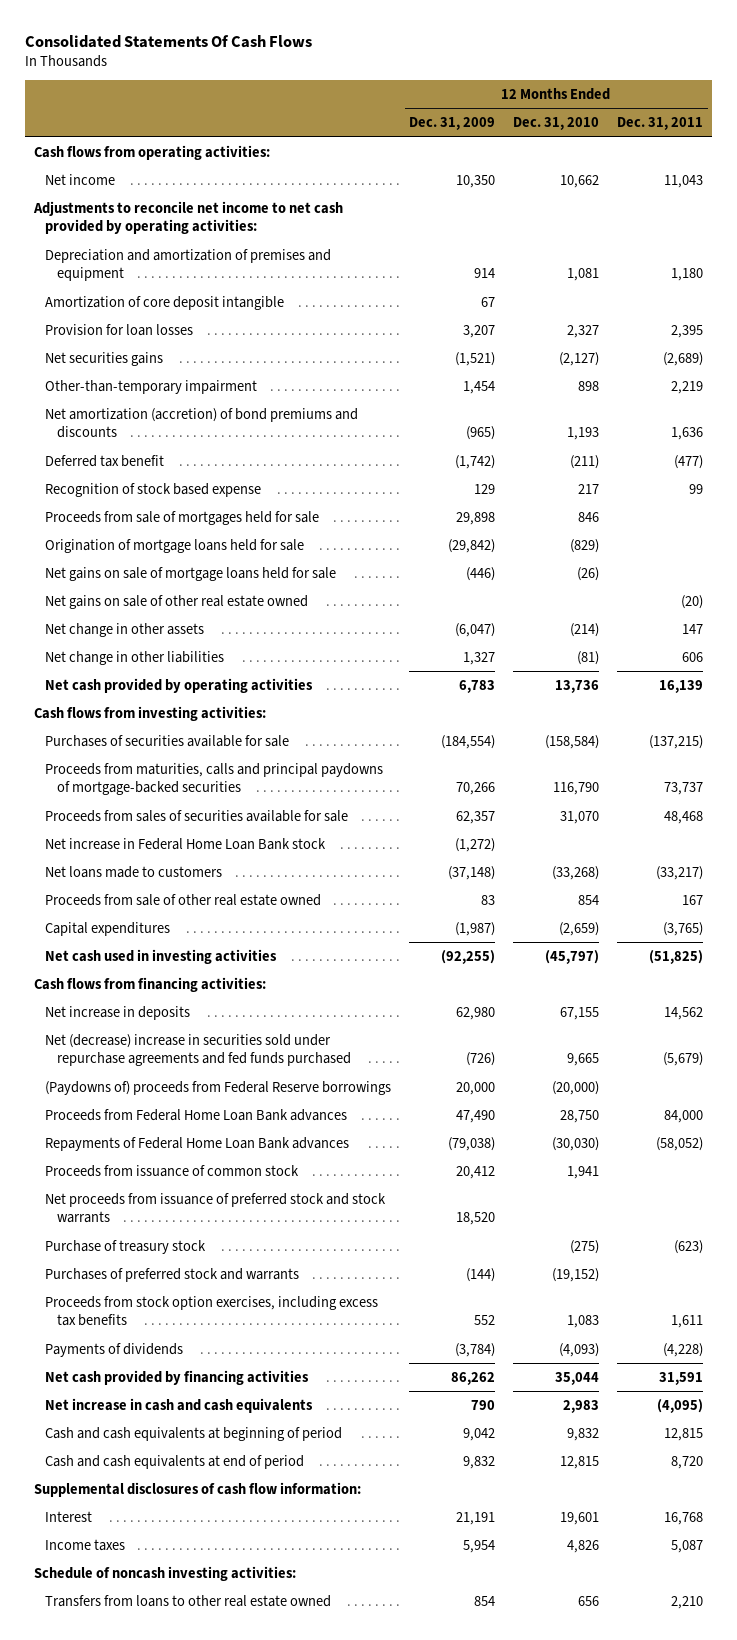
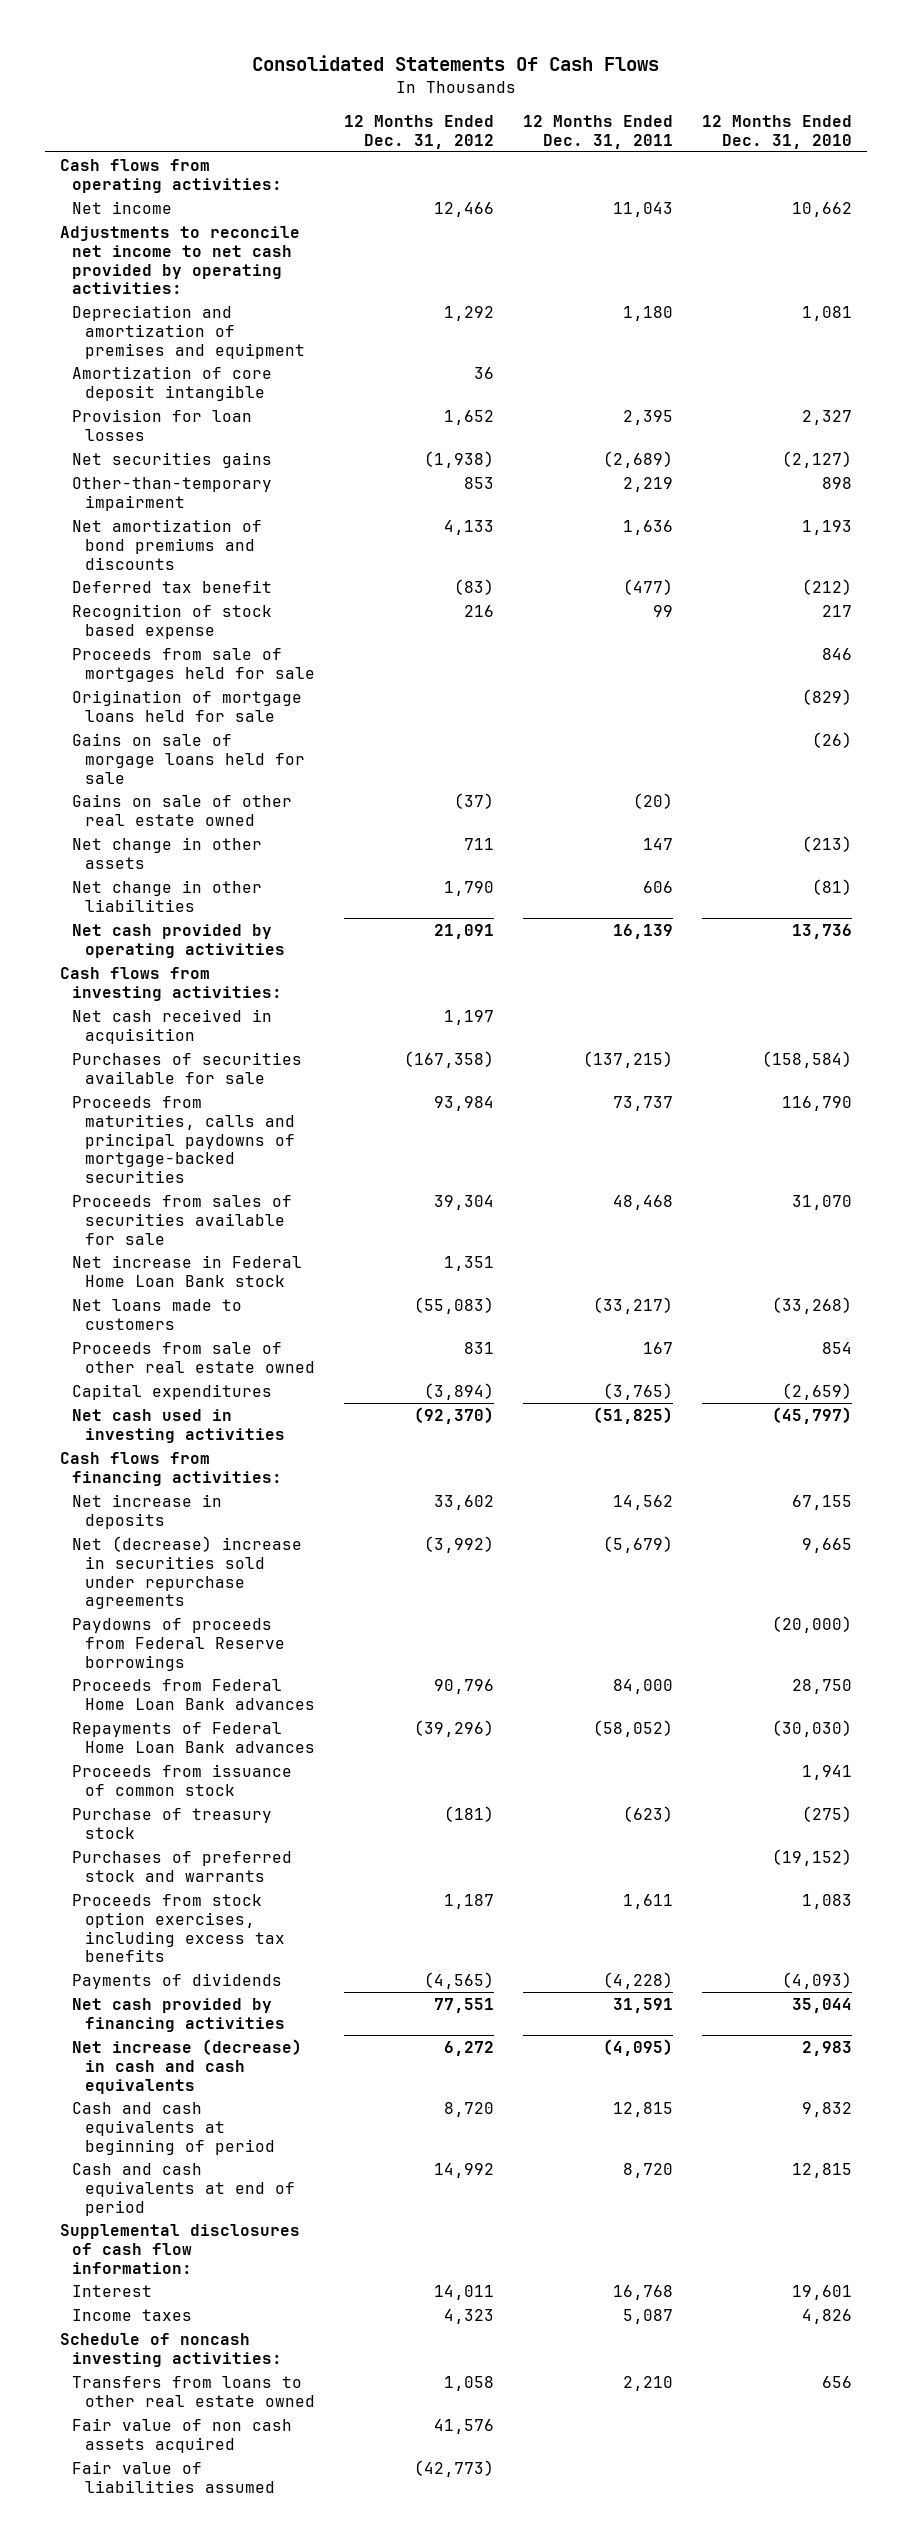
- | 12 Months Ended Dec. 31, 2009 | 12 Months Ended Dec. 31, 2010 | 12 Months Ended Dec. 31, 2011
+ | 12 Months Ended Dec. 31, 2012 | 12 Months Ended Dec. 31, 2011 | 12 Months Ended Dec. 31, 2010
- Net amortization (accretion) of bond premiums and discounts | (965) | 1,193 | 1,636
- Deferred tax benefit | (1,742) | (211) | (477)
+ Net amortization of bond premiums and discounts | 4,133 | 1,636 | 1,193
+ Deferred tax benefit | (83) | (477) | (212)
- Net gains on sale of mortgage loans held for sale | (446) | (26) |
- Net gains on sale of other real estate owned | | | (20)
- Net change in other assets | (6,047) | (214) | 147
+ Gains on sale of morgage loans held for sale | | | (26)
+ Gains on sale of other real estate owned | (37) | (20) |
+ Net change in other assets | 711 | 147 | (213)
+ Net cash received in acquisition | 1,197 | |
- Net (decrease) increase in securities sold under repurchase agreements and fed funds purchased | (726) | 9,665 | (5,679)
- (Paydowns of) proceeds from Federal Reserve borrowings | 20,000 | (20,000) |
+ Net (decrease) increase in securities sold under repurchase agreements | (3,992) | (5,679) | 9,665
+ Paydowns of proceeds from Federal Reserve borrowings | | | (20,000)
- Net proceeds from issuance of preferred stock and stock warrants | 18,520 | |
- Net increase in cash and cash equivalents | 790 | 2,983 | (4,095)
+ Net increase (decrease) in cash and cash equivalents | 6,272 | (4,095) | 2,983
+ Fair value of non cash assets acquired | 41,576 | |
+ Fair value of liabilities assumed | (42,773) | |

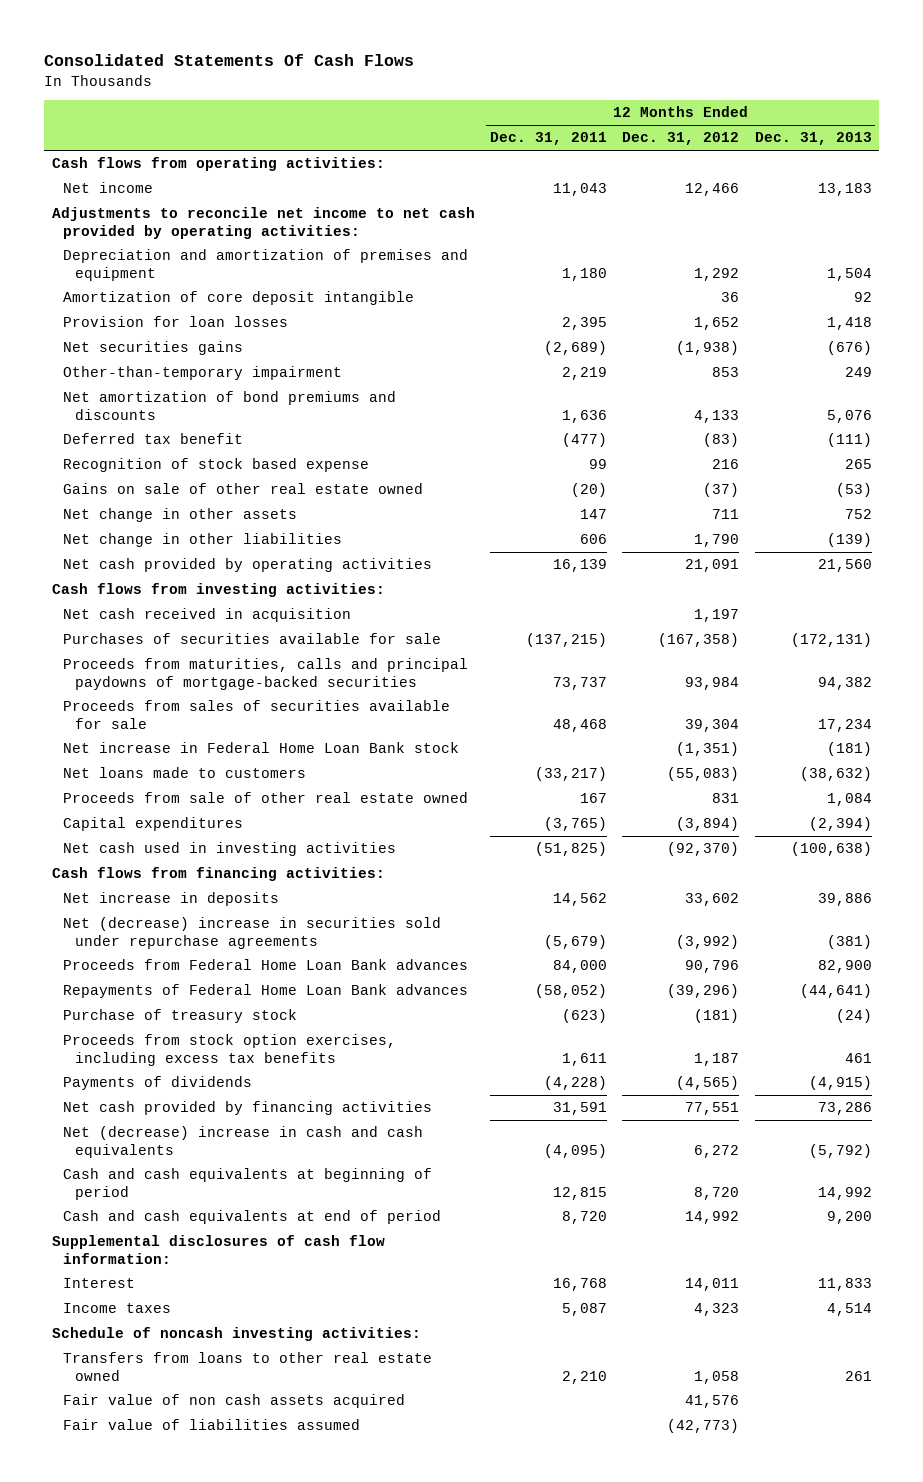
- | 12 Months Ended Dec. 31, 2012 | 12 Months Ended Dec. 31, 2011 | 12 Months Ended Dec. 31, 2010
+ | 12 Months Ended Dec. 31, 2011 | 12 Months Ended Dec. 31, 2012 | 12 Months Ended Dec. 31, 2013
- Proceeds from sale of mortgages held for sale | | | 846
- Origination of mortgage loans held for sale | | | (829)
- Gains on sale of morgage loans held for sale | | | (26)
- Net increase in Federal Home Loan Bank stock | 1,351 | |
+ Net increase in Federal Home Loan Bank stock | | (1,351) | (181)
- Paydowns of proceeds from Federal Reserve borrowings | | | (20,000)
- Proceeds from issuance of common stock | | | 1,941
- Purchases of preferred stock and warrants | | | (19,152)
- Net increase (decrease) in cash and cash equivalents | 6,272 | (4,095) | 2,983
+ Net (decrease) increase in cash and cash equivalents | (4,095) | 6,272 | (5,792)

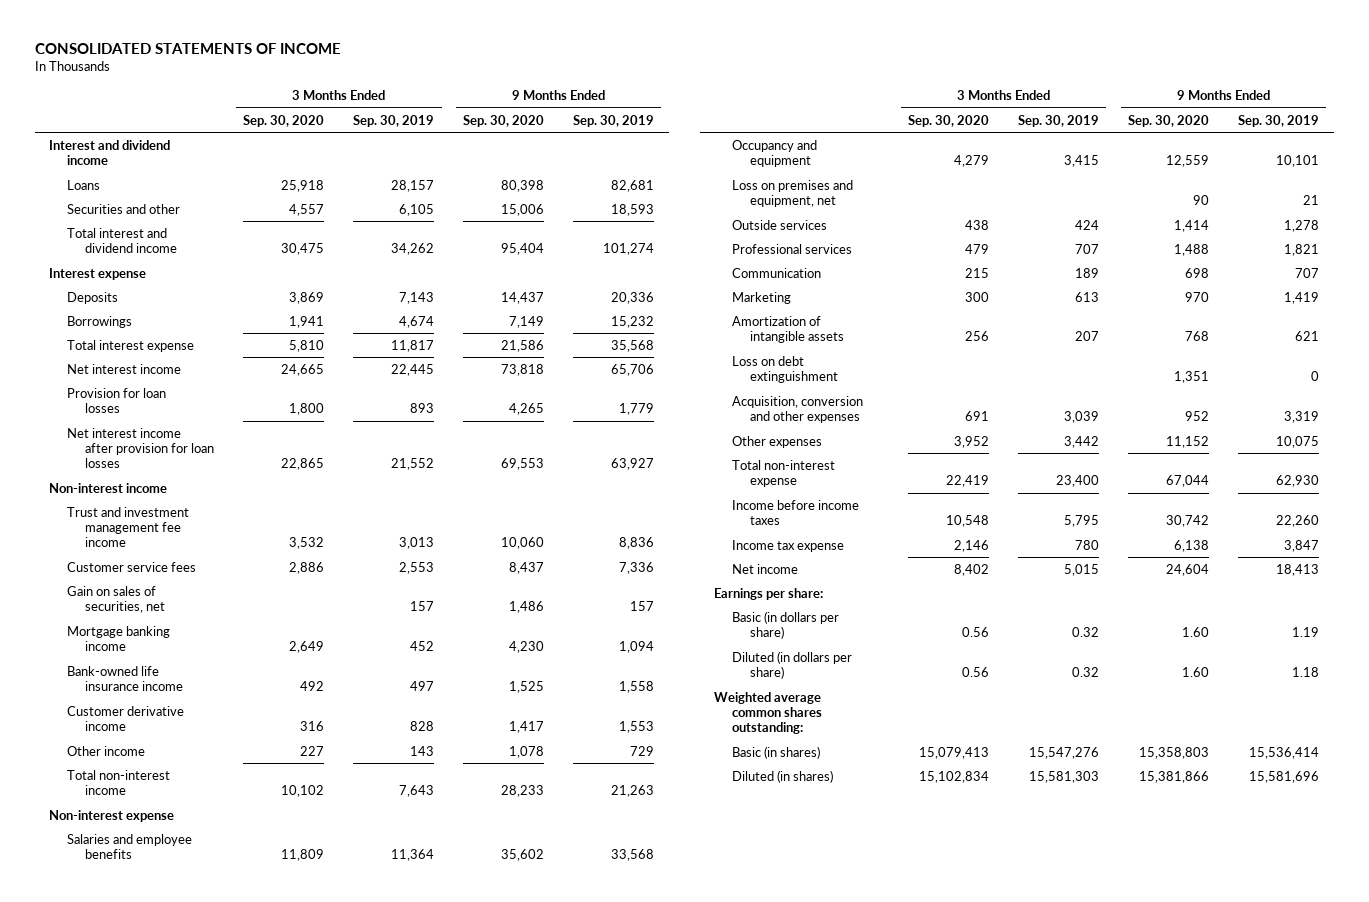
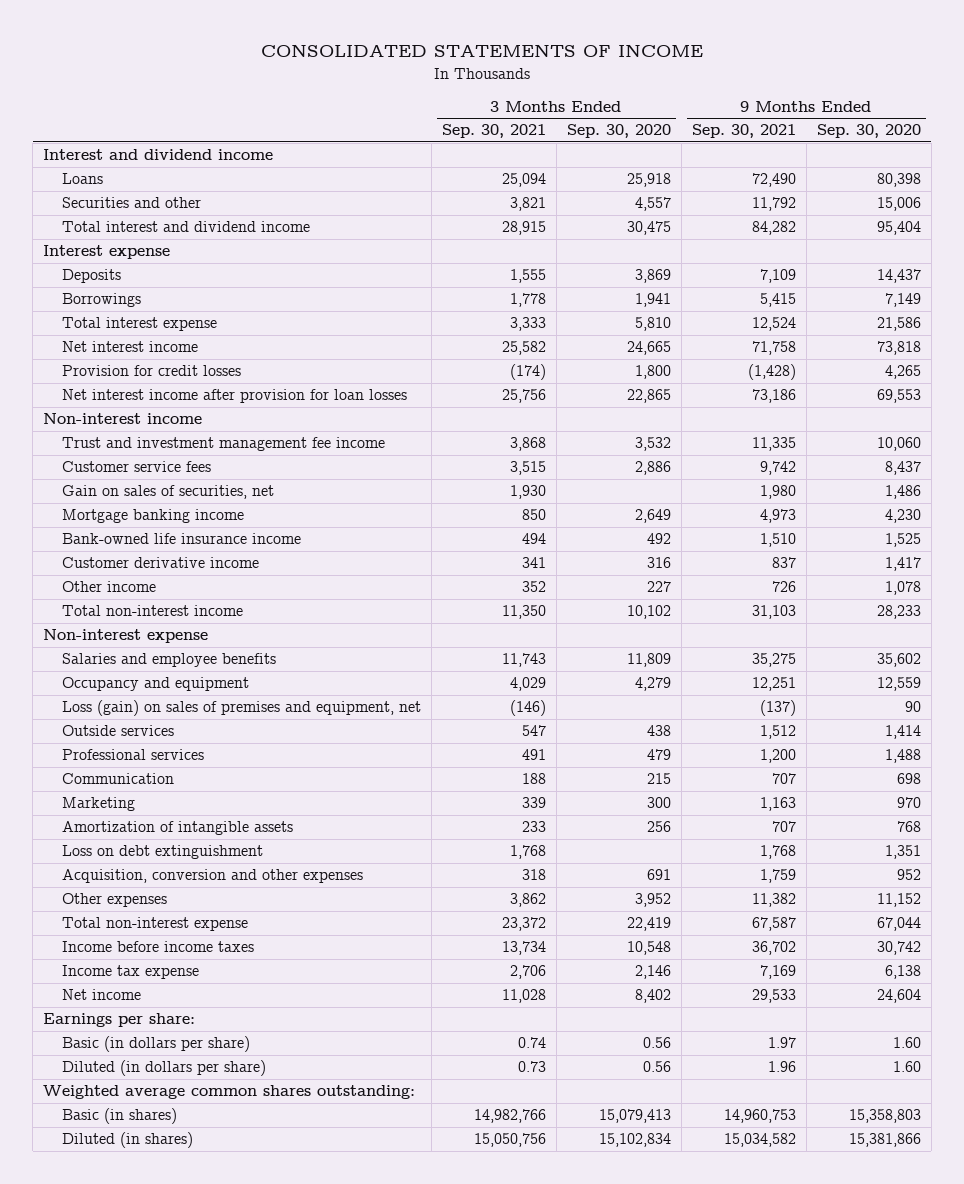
- | 3 Months Ended Sep. 30, 2020 | 3 Months Ended Sep. 30, 2019 | 9 Months Ended Sep. 30, 2020 | 9 Months Ended Sep. 30, 2019
+ | 3 Months Ended Sep. 30, 2021 | 3 Months Ended Sep. 30, 2020 | 9 Months Ended Sep. 30, 2021 | 9 Months Ended Sep. 30, 2020
- Provision for loan losses | 1,800 | 893 | 4,265 | 1,779
+ Provision for credit losses | (174) | 1,800 | (1,428) | 4,265
- Loss on premises and equipment, net | | | 90 | 21
+ Loss (gain) on sales of premises and equipment, net | (146) | | (137) | 90

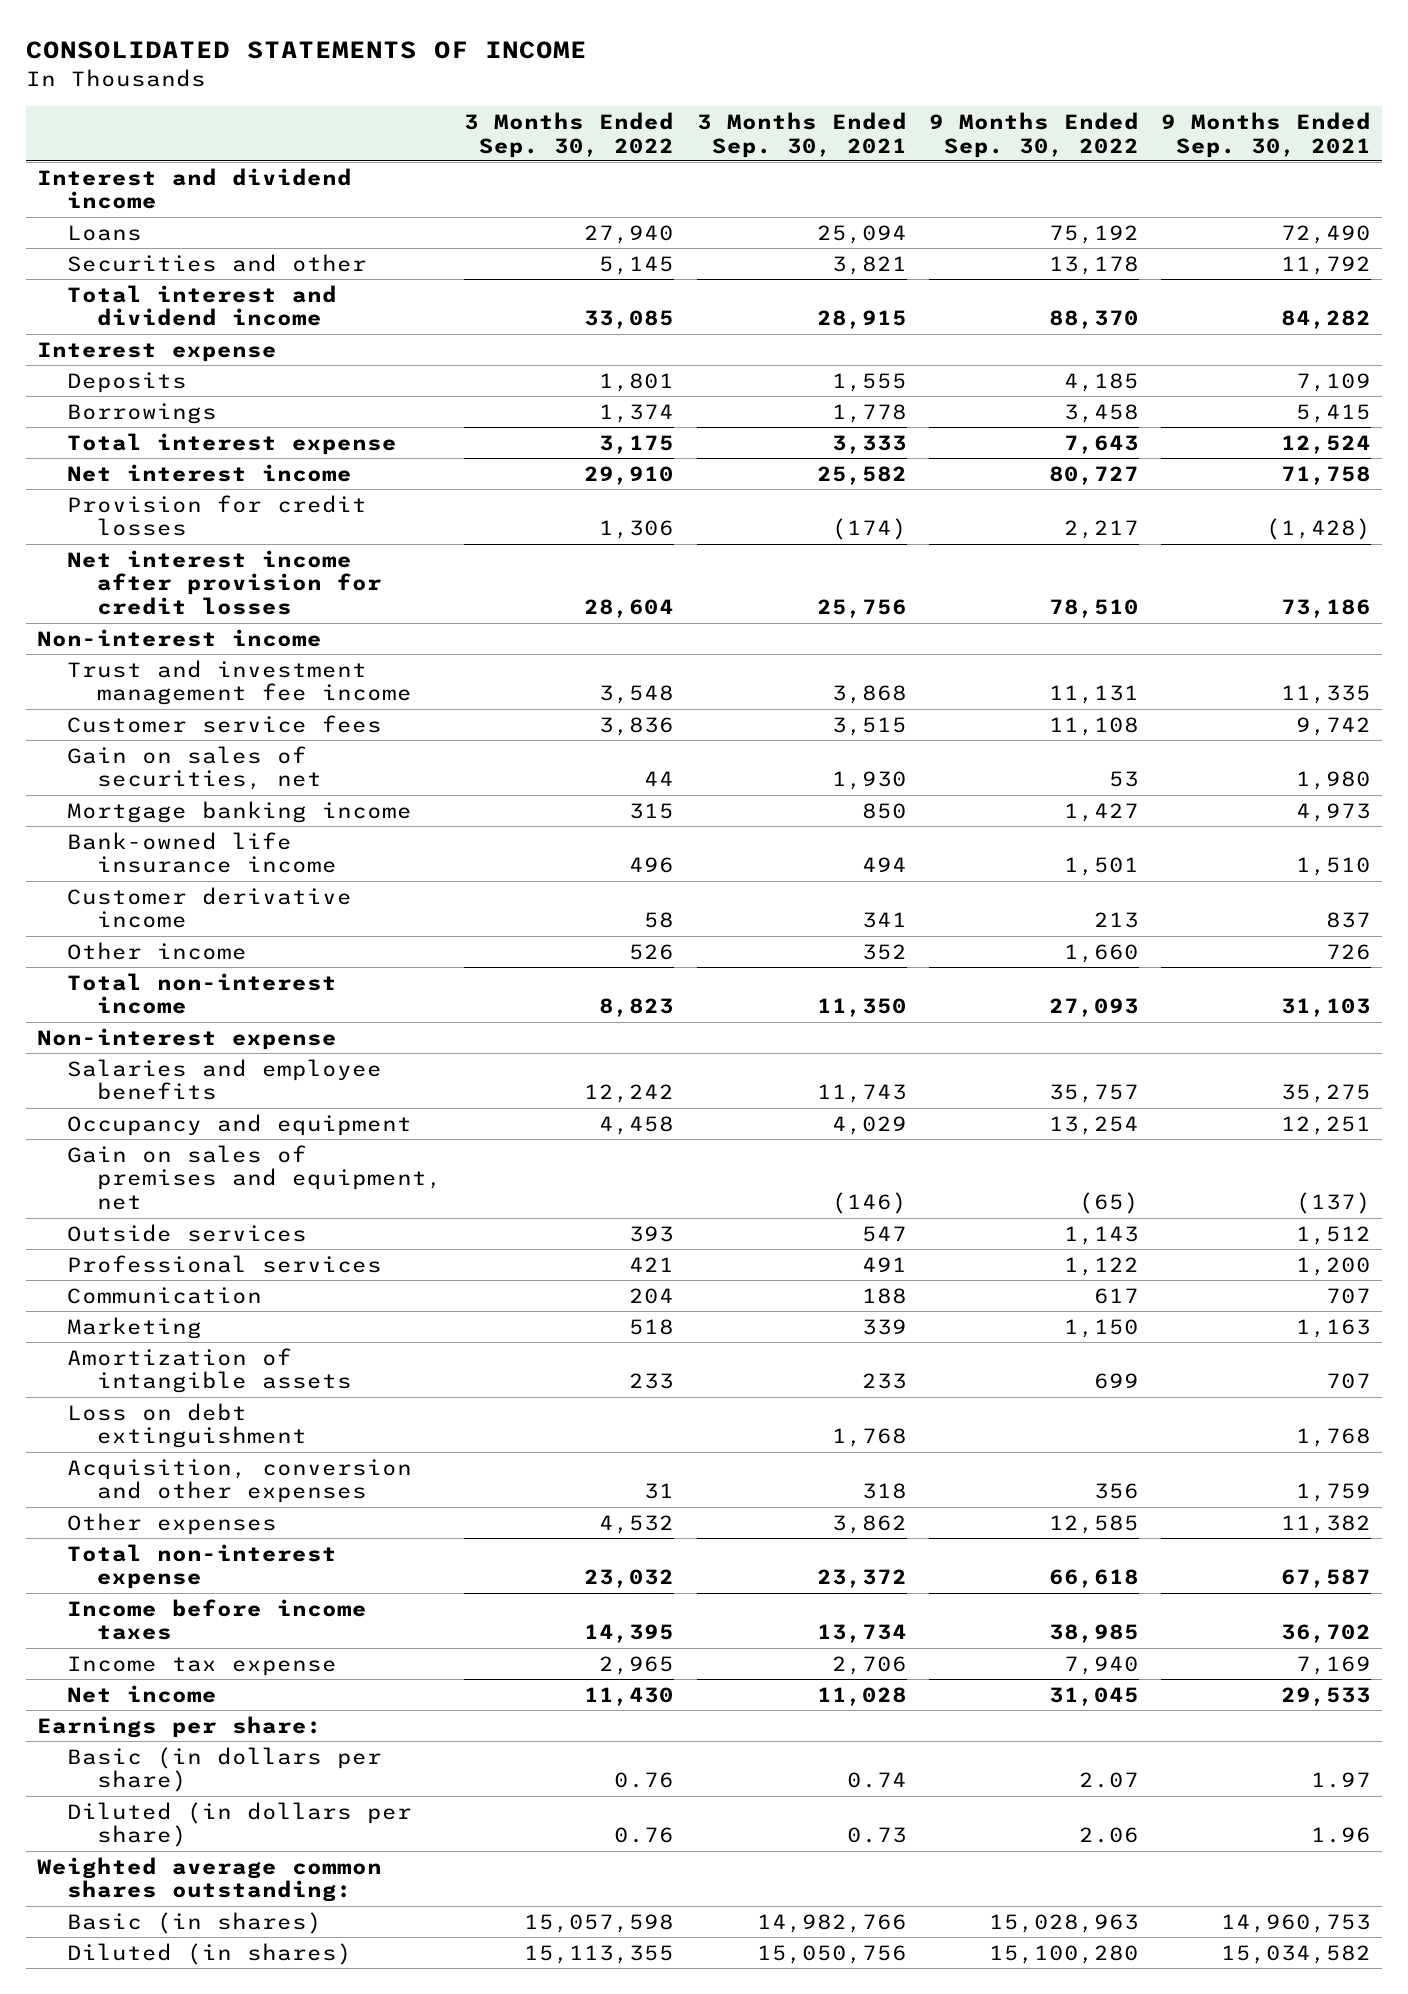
- | 3 Months Ended Sep. 30, 2021 | 3 Months Ended Sep. 30, 2020 | 9 Months Ended Sep. 30, 2021 | 9 Months Ended Sep. 30, 2020
+ | 3 Months Ended Sep. 30, 2022 | 3 Months Ended Sep. 30, 2021 | 9 Months Ended Sep. 30, 2022 | 9 Months Ended Sep. 30, 2021
- Net interest income after provision for loan losses | 25,756 | 22,865 | 73,186 | 69,553
+ Net interest income after provision for credit losses | 28,604 | 25,756 | 78,510 | 73,186
- Loss (gain) on sales of premises and equipment, net | (146) | | (137) | 90
+ Gain on sales of premises and equipment, net | | (146) | (65) | (137)

